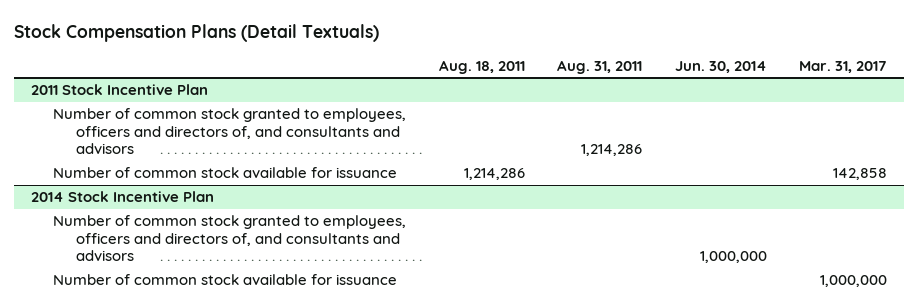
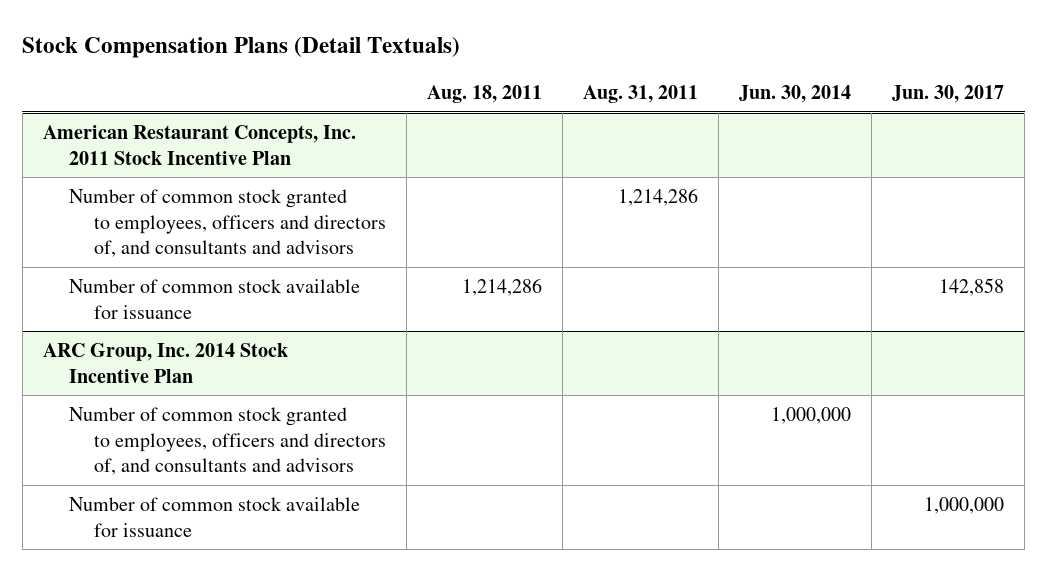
- | Aug. 18, 2011 | Aug. 31, 2011 | Jun. 30, 2014 | Mar. 31, 2017
+ | Aug. 18, 2011 | Aug. 31, 2011 | Jun. 30, 2014 | Jun. 30, 2017
- 2011 Stock Incentive Plan
+ American Restaurant Concepts, Inc. 2011 Stock Incentive Plan
- 2014 Stock Incentive Plan
+ ARC Group, Inc. 2014 Stock Incentive Plan

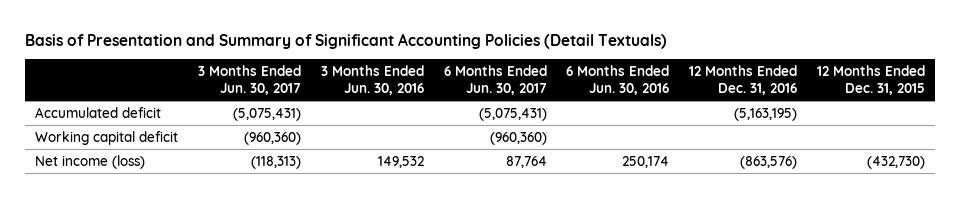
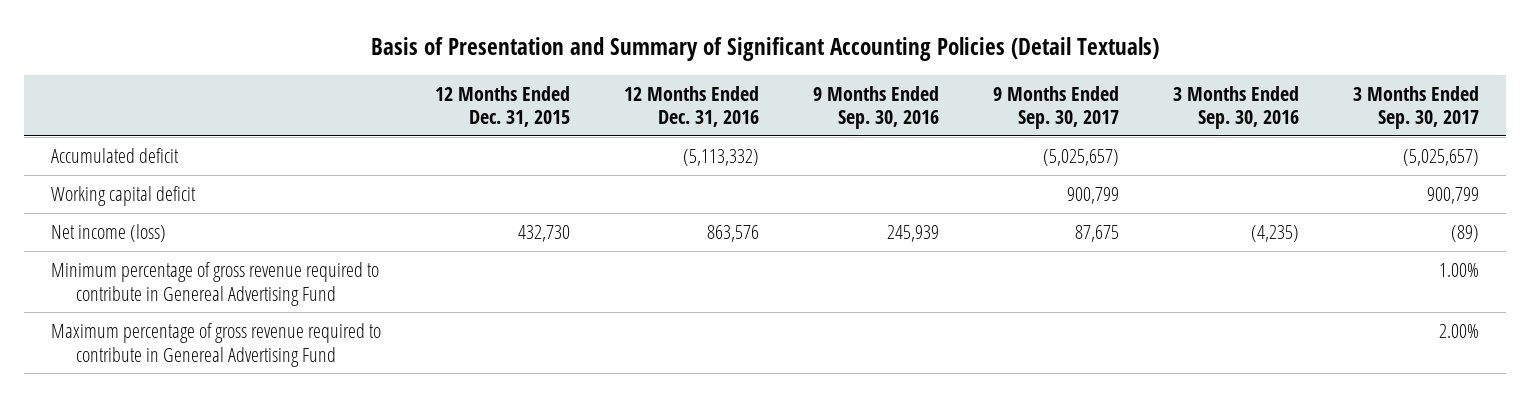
- | 3 Months Ended Jun. 30, 2017 | 3 Months Ended Jun. 30, 2016 | 6 Months Ended Jun. 30, 2017 | 6 Months Ended Jun. 30, 2016 | 12 Months Ended Dec. 31, 2016 | 12 Months Ended Dec. 31, 2015
+ | 12 Months Ended Dec. 31, 2015 | 12 Months Ended Dec. 31, 2016 | 9 Months Ended Sep. 30, 2016 | 9 Months Ended Sep. 30, 2017 | 3 Months Ended Sep. 30, 2016 | 3 Months Ended Sep. 30, 2017
- Accumulated deficit | (5,075,431) | | (5,075,431) | | (5,163,195) |
+ Accumulated deficit | | (5,113,332) | | (5,025,657) | | (5,025,657)
- Net income (loss) | (118,313) | 149,532 | 87,764 | 250,174 | (863,576) | (432,730)
+ Net income (loss) | 432,730 | 863,576 | 245,939 | 87,675 | (4,235) | (89)
+ Minimum percentage of gross revenue required to contribute in Genereal Advertising Fund | | | | | | 1.00%
+ Maximum percentage of gross revenue required to contribute in Genereal Advertising Fund | | | | | | 2.00%

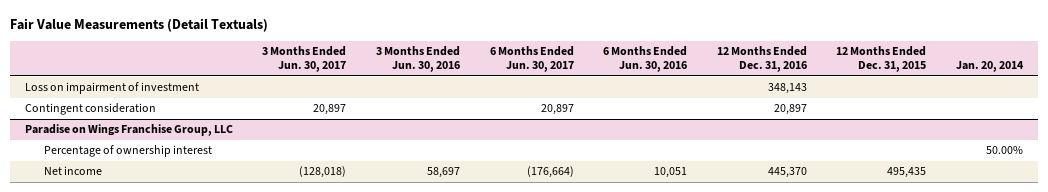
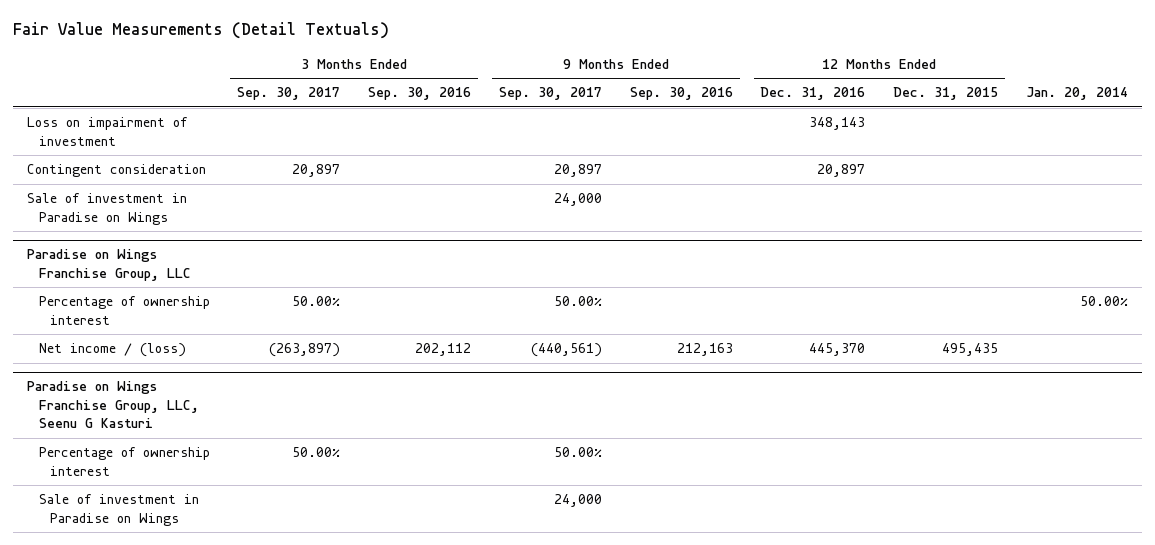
- | 3 Months Ended Jun. 30, 2017 | 3 Months Ended Jun. 30, 2016 | 6 Months Ended Jun. 30, 2017 | 6 Months Ended Jun. 30, 2016 | 12 Months Ended Dec. 31, 2016 | 12 Months Ended Dec. 31, 2015 | Jan. 20, 2014
+ | 3 Months Ended Sep. 30, 2017 | 3 Months Ended Sep. 30, 2016 | 9 Months Ended Sep. 30, 2017 | 9 Months Ended Sep. 30, 2016 | 12 Months Ended Dec. 31, 2016 | 12 Months Ended Dec. 31, 2015 | Jan. 20, 2014
+ Sale of investment in Paradise on Wings | | | 24,000 | | | |
@ Paradise on Wings Franchise Group, LLC
- Net income | (128,018) | 58,697 | (176,664) | 10,051 | 445,370 | 495,435 |
+ Net income / (loss) | (263,897) | 202,112 | (440,561) | 212,163 | 445,370 | 495,435 |
+ Paradise on Wings Franchise Group, LLC, Seenu G Kasturi
+ Percentage of ownership interest | 50.00% | | 50.00% | | | |
+ Sale of investment in Paradise on Wings | | | 24,000 | | | |

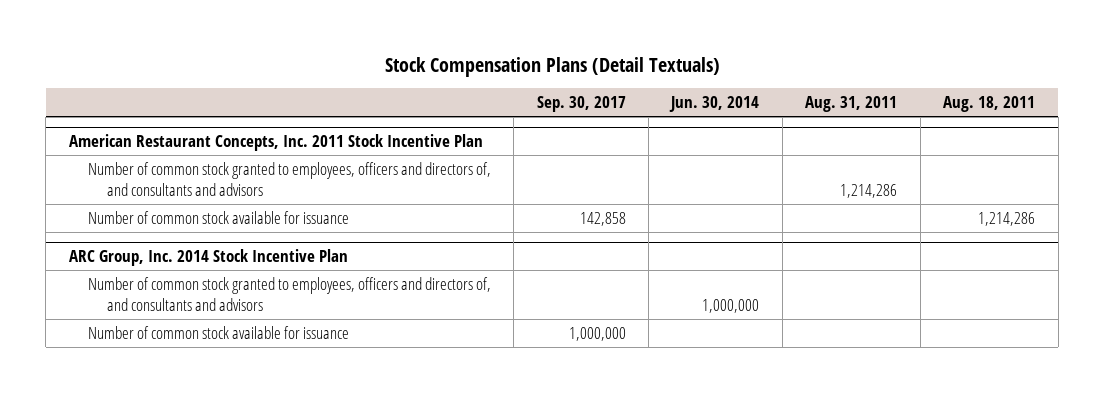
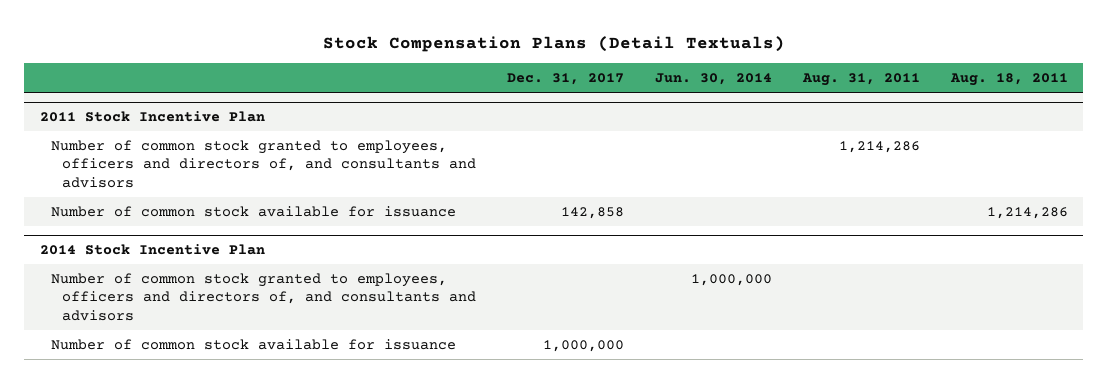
- | Sep. 30, 2017 | Jun. 30, 2014 | Aug. 31, 2011 | Aug. 18, 2011
+ | Dec. 31, 2017 | Jun. 30, 2014 | Aug. 31, 2011 | Aug. 18, 2011
- American Restaurant Concepts, Inc. 2011 Stock Incentive Plan
+ 2011 Stock Incentive Plan
- ARC Group, Inc. 2014 Stock Incentive Plan
+ 2014 Stock Incentive Plan

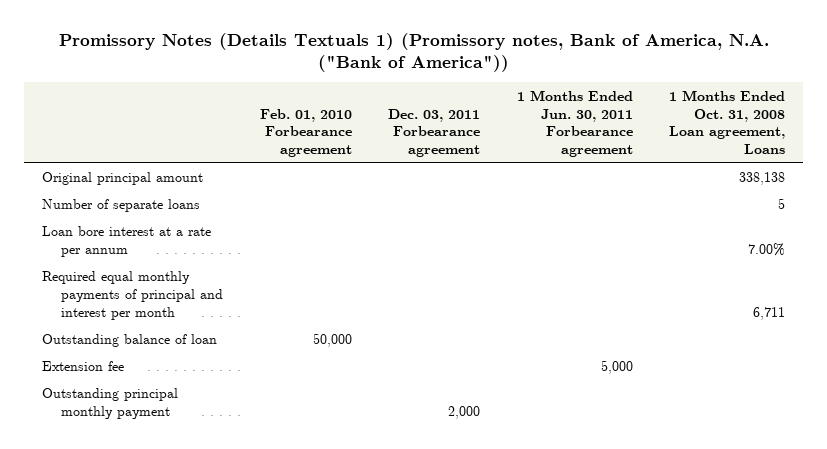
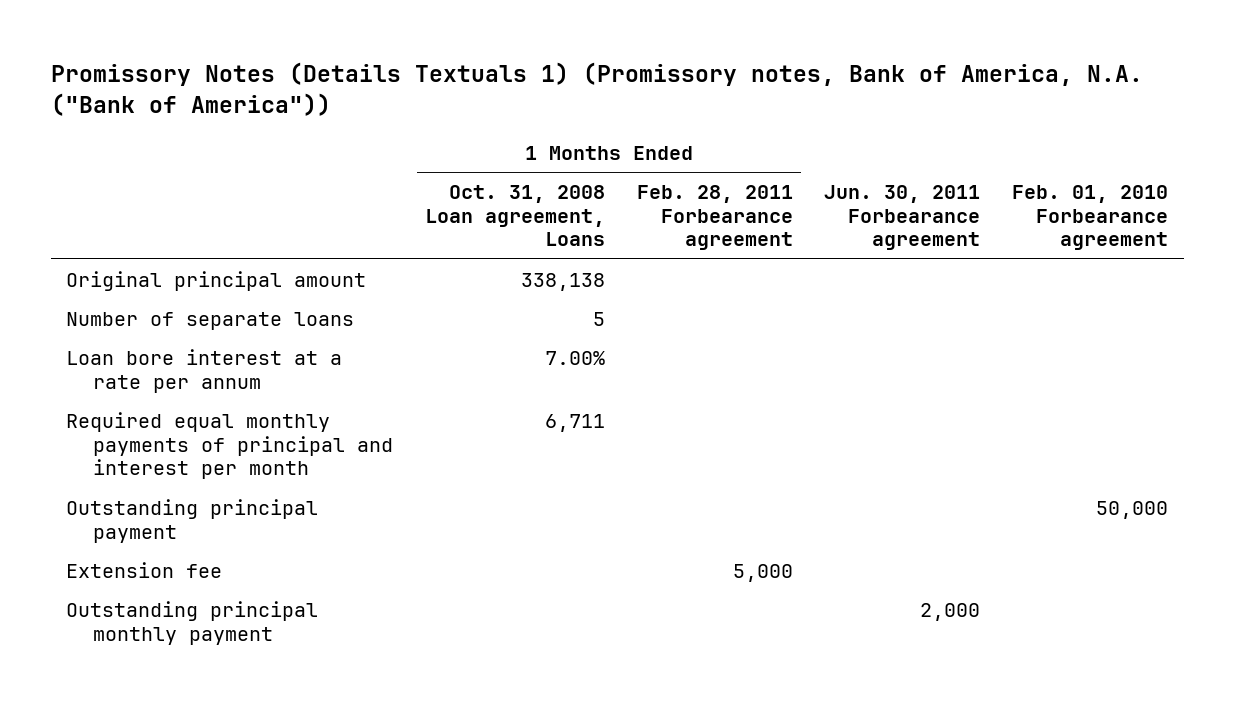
- | Feb. 01, 2010 Forbearance agreement | Dec. 03, 2011 Forbearance agreement | 1 Months Ended Jun. 30, 2011 Forbearance agreement | 1 Months Ended Oct. 31, 2008 Loan agreement, Loans
+ | 1 Months Ended Oct. 31, 2008 Loan agreement, Loans | 1 Months Ended Feb. 28, 2011 Forbearance agreement | Jun. 30, 2011 Forbearance agreement | Feb. 01, 2010 Forbearance agreement
- Outstanding balance of loan | 50,000 | | |
+ Outstanding principal payment | | | | 50,000

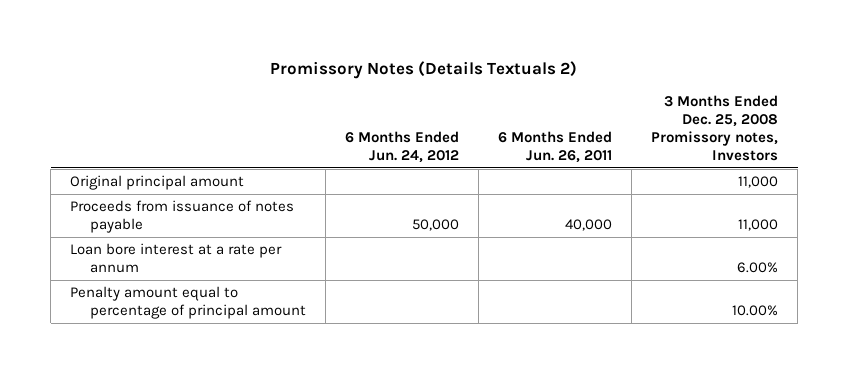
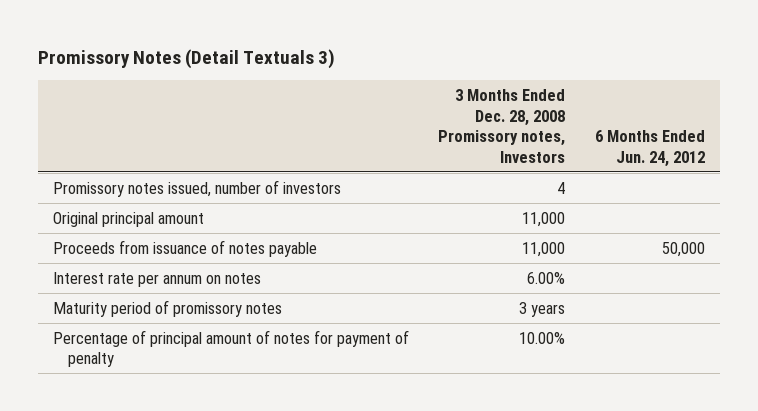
- Promissory Notes (Details Textuals 2)
+ Promissory Notes (Detail Textuals 3)
- | 6 Months Ended Jun. 24, 2012 | 6 Months Ended Jun. 26, 2011 | 3 Months Ended Dec. 25, 2008 Promissory notes, Investors
+ | 3 Months Ended Dec. 28, 2008 Promissory notes, Investors | 6 Months Ended Jun. 24, 2012
+ Promissory notes issued, number of investors | 4 |
- Loan bore interest at a rate per annum | | | 6.00%
- Penalty amount equal to percentage of principal amount | | | 10.00%
+ Interest rate per annum on notes | 6.00% |
+ Maturity period of promissory notes | 3 years |
+ Percentage of principal amount of notes for payment of penalty | 10.00% |

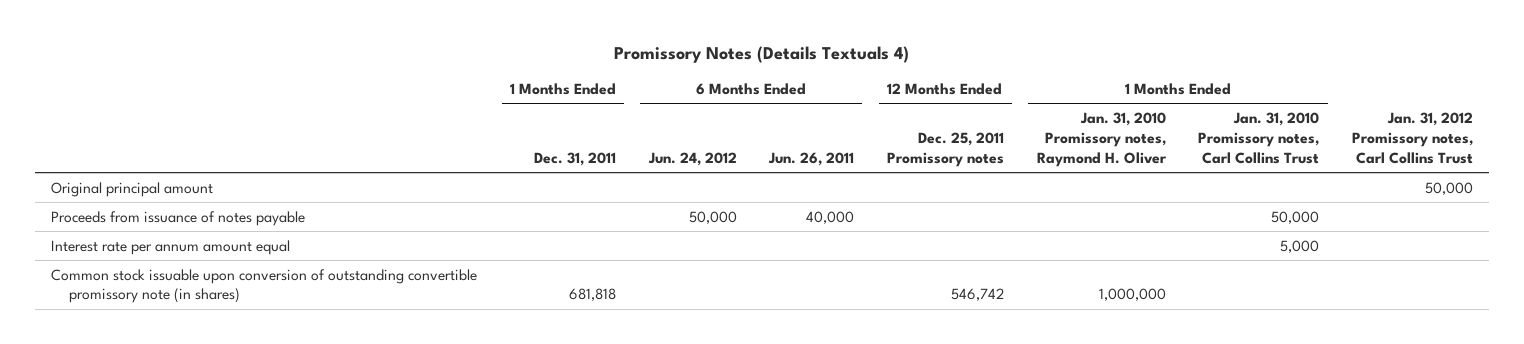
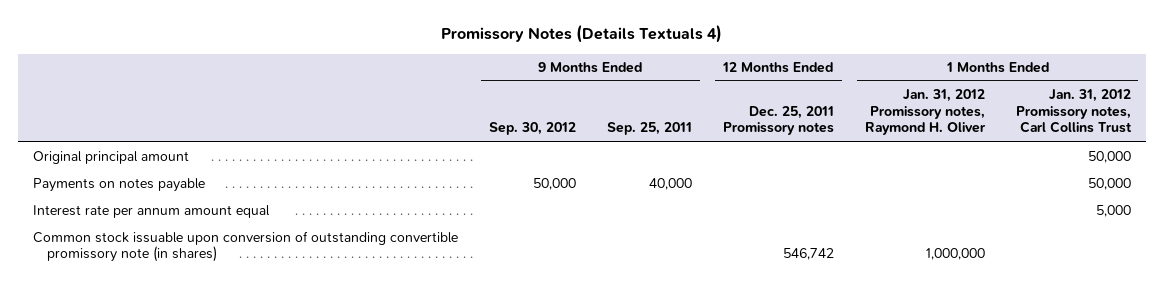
- | 1 Months Ended Dec. 31, 2011 | 6 Months Ended Jun. 24, 2012 | 6 Months Ended Jun. 26, 2011 | 12 Months Ended Dec. 25, 2011 Promissory notes | 1 Months Ended Jan. 31, 2010 Promissory notes, Raymond H. Oliver | 1 Months Ended Jan. 31, 2010 Promissory notes, Carl Collins Trust | Jan. 31, 2012 Promissory notes, Carl Collins Trust
+ | 9 Months Ended Sep. 30, 2012 | 9 Months Ended Sep. 25, 2011 | 12 Months Ended Dec. 25, 2011 Promissory notes | 1 Months Ended Jan. 31, 2012 Promissory notes, Raymond H. Oliver | 1 Months Ended Jan. 31, 2012 Promissory notes, Carl Collins Trust
- Proceeds from issuance of notes payable | | 50,000 | 40,000 | | | 50,000 |
+ Payments on notes payable | 50,000 | 40,000 | | | 50,000

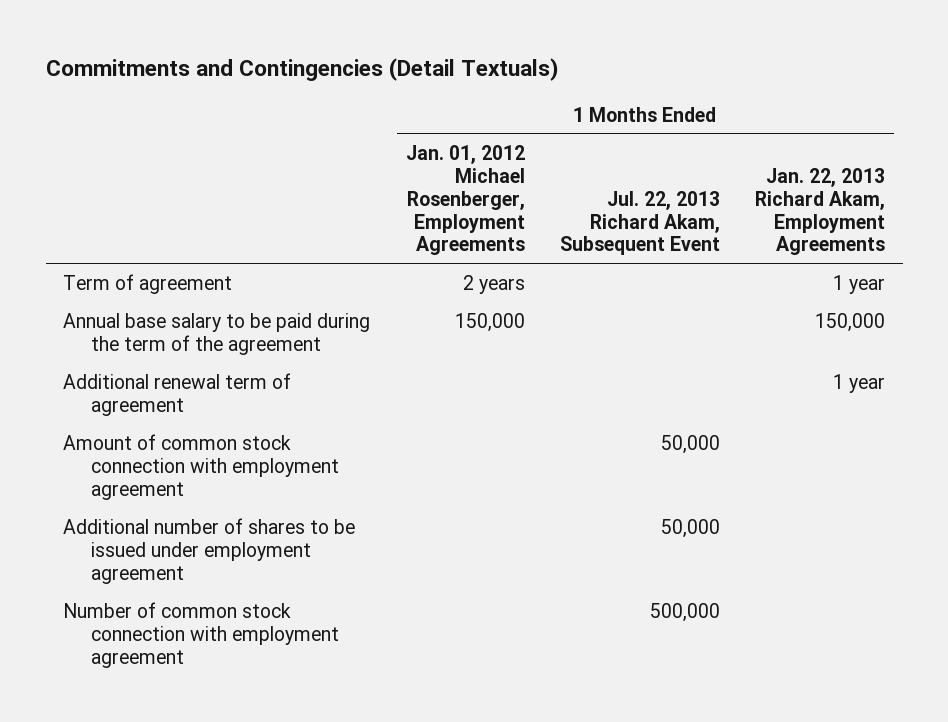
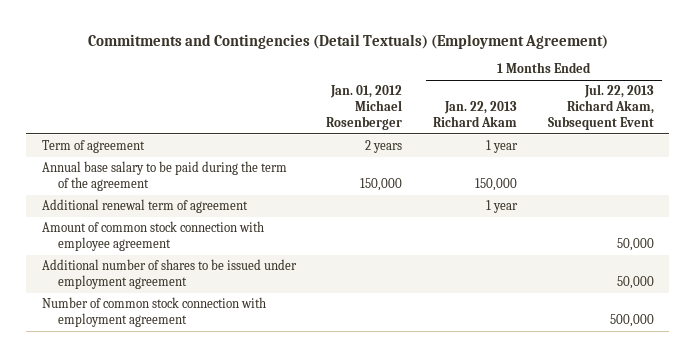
- Commitments and Contingencies (Detail Textuals)
+ Commitments and Contingencies (Detail Textuals) (Employment Agreement)
- | 1 Months Ended Jan. 01, 2012 Michael Rosenberger, Employment Agreements | 1 Months Ended Jul. 22, 2013 Richard Akam, Subsequent Event | 1 Months Ended Jan. 22, 2013 Richard Akam, Employment Agreements
+ | Jan. 01, 2012 Michael Rosenberger | 1 Months Ended Jan. 22, 2013 Richard Akam | 1 Months Ended Jul. 22, 2013 Richard Akam, Subsequent Event
- Amount of common stock connection with employment agreement | | 50,000 |
+ Amount of common stock connection with employee agreement | | | 50,000

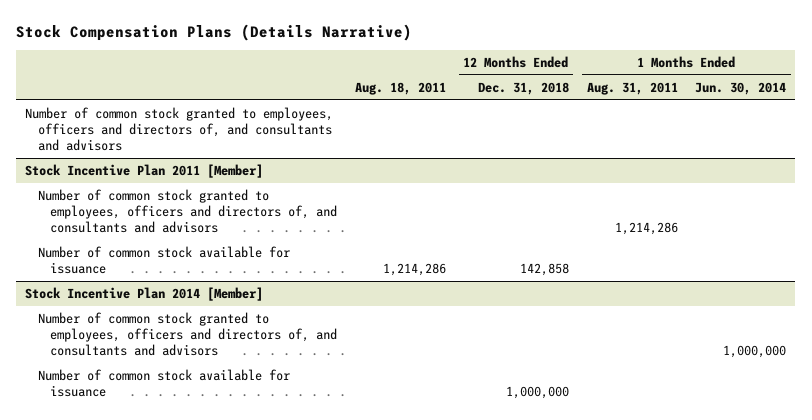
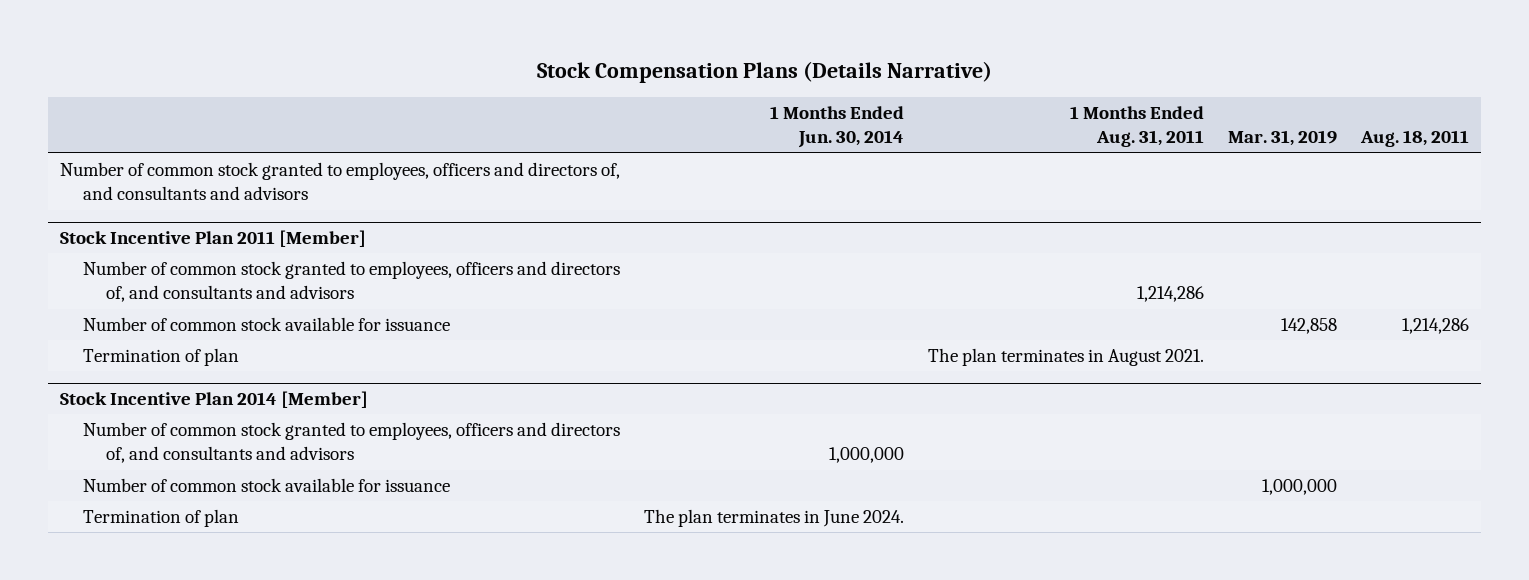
- | Aug. 18, 2011 | 12 Months Ended Dec. 31, 2018 | 1 Months Ended Aug. 31, 2011 | 1 Months Ended Jun. 30, 2014
+ | 1 Months Ended Jun. 30, 2014 | 1 Months Ended Aug. 31, 2011 | Mar. 31, 2019 | Aug. 18, 2011
@ Stock Incentive Plan 2011 [Member]
+ Termination of plan | | The plan terminates in August 2021. | |
@ Stock Incentive Plan 2014 [Member]
+ Termination of plan | The plan terminates in June 2024. | | |

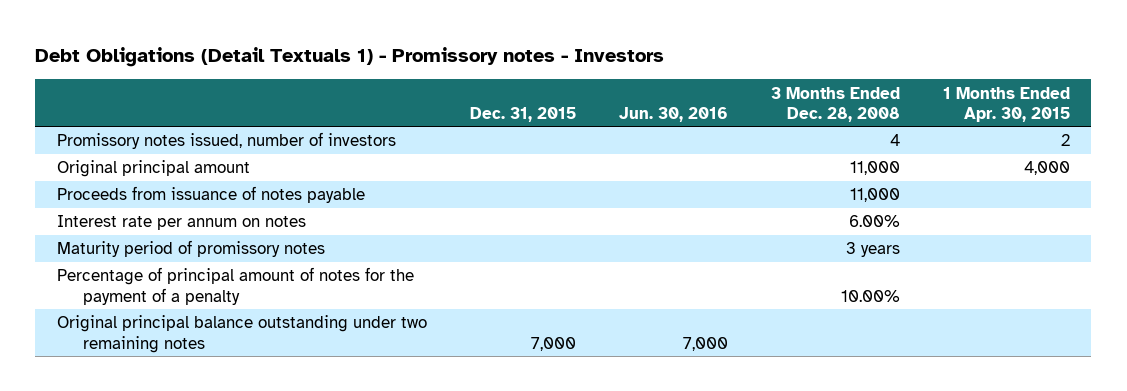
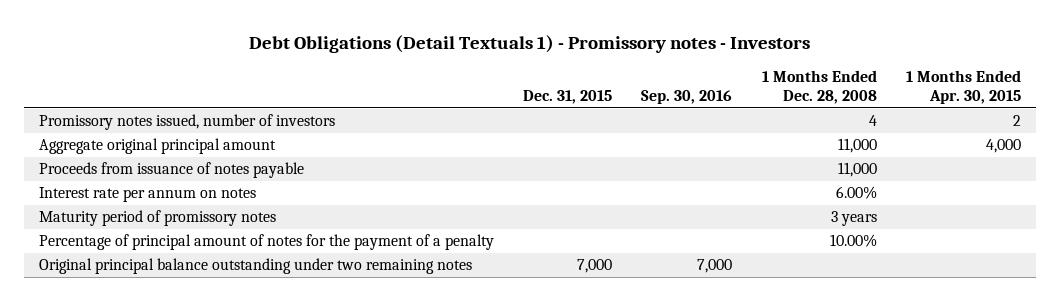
- | Dec. 31, 2015 | Jun. 30, 2016 | 3 Months Ended Dec. 28, 2008 | 1 Months Ended Apr. 30, 2015
+ | Dec. 31, 2015 | Sep. 30, 2016 | 1 Months Ended Dec. 28, 2008 | 1 Months Ended Apr. 30, 2015
- Original principal amount | | | 11,000 | 4,000
+ Aggregate original principal amount | | | 11,000 | 4,000

